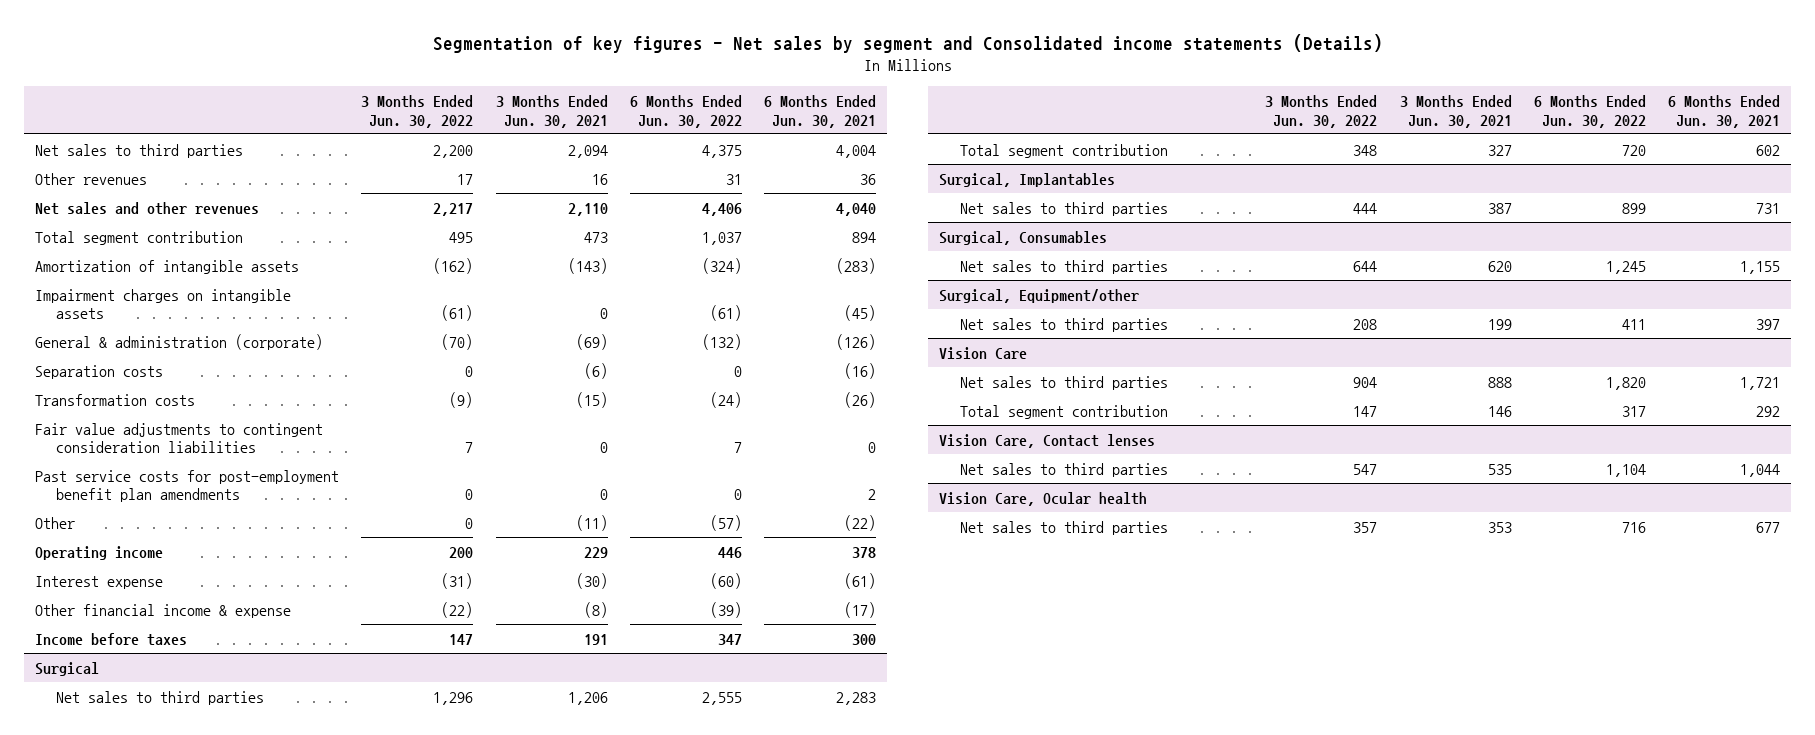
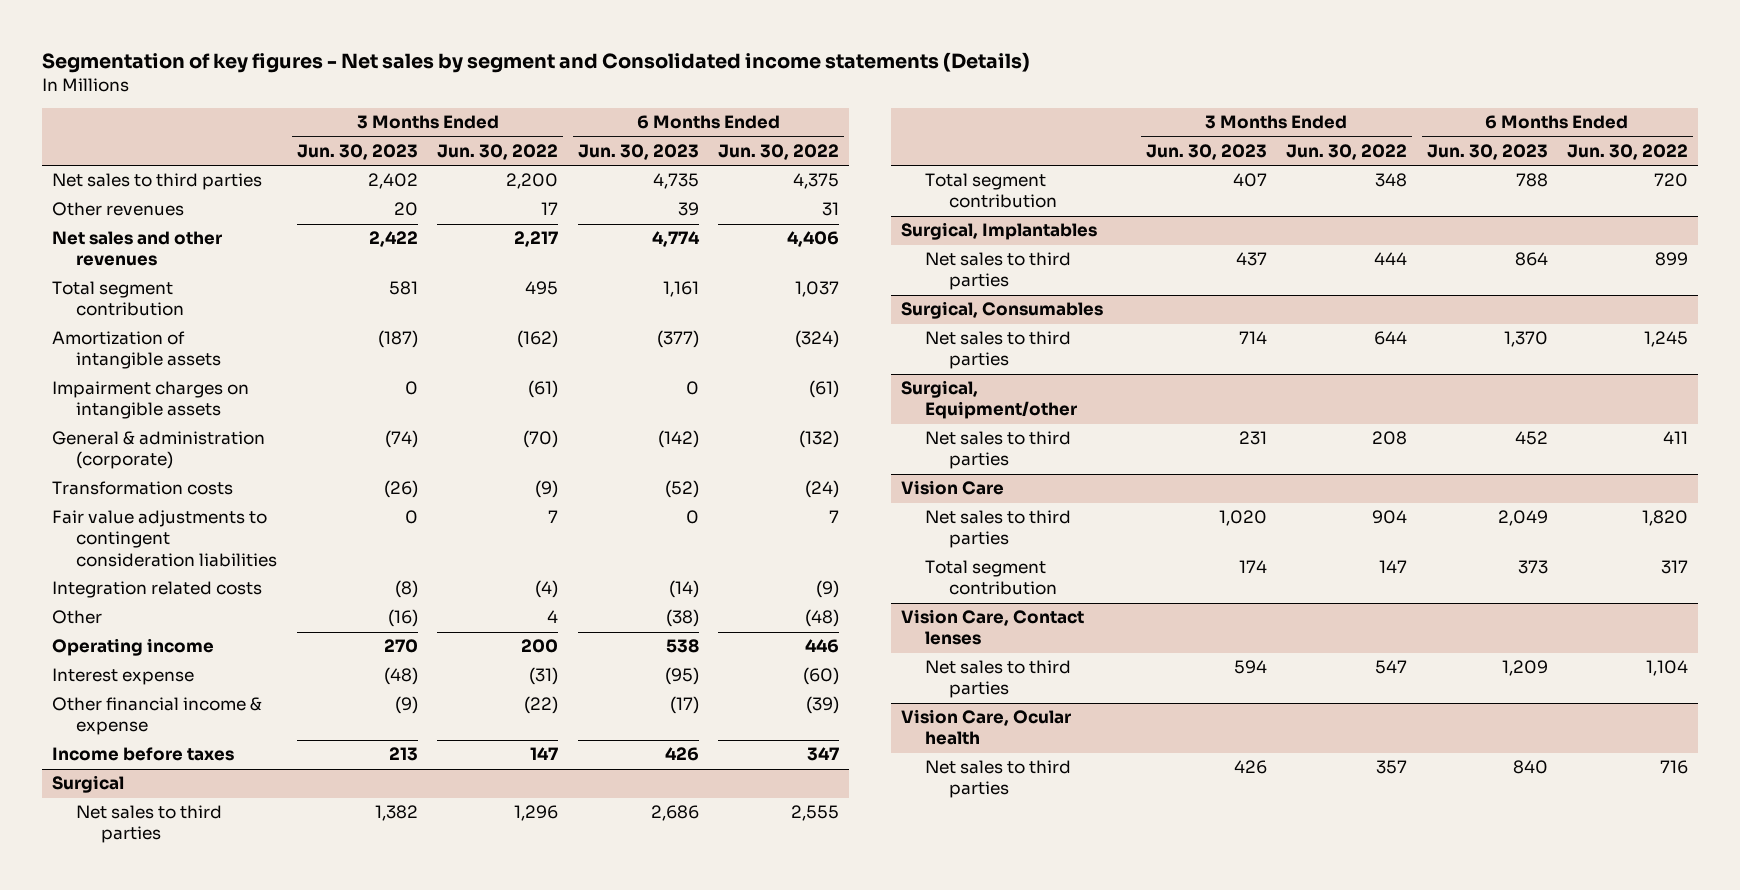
- | 3 Months Ended Jun. 30, 2022 | 3 Months Ended Jun. 30, 2021 | 6 Months Ended Jun. 30, 2022 | 6 Months Ended Jun. 30, 2021
+ | 3 Months Ended Jun. 30, 2023 | 3 Months Ended Jun. 30, 2022 | 6 Months Ended Jun. 30, 2023 | 6 Months Ended Jun. 30, 2022
- Separation costs | 0 | (6) | 0 | (16)
- Past service costs for post-employment benefit plan amendments | 0 | 0 | 0 | 2
- Other | 0 | (11) | (57) | (22)
+ Integration related costs | (8) | (4) | (14) | (9)
+ Other | (16) | 4 | (38) | (48)

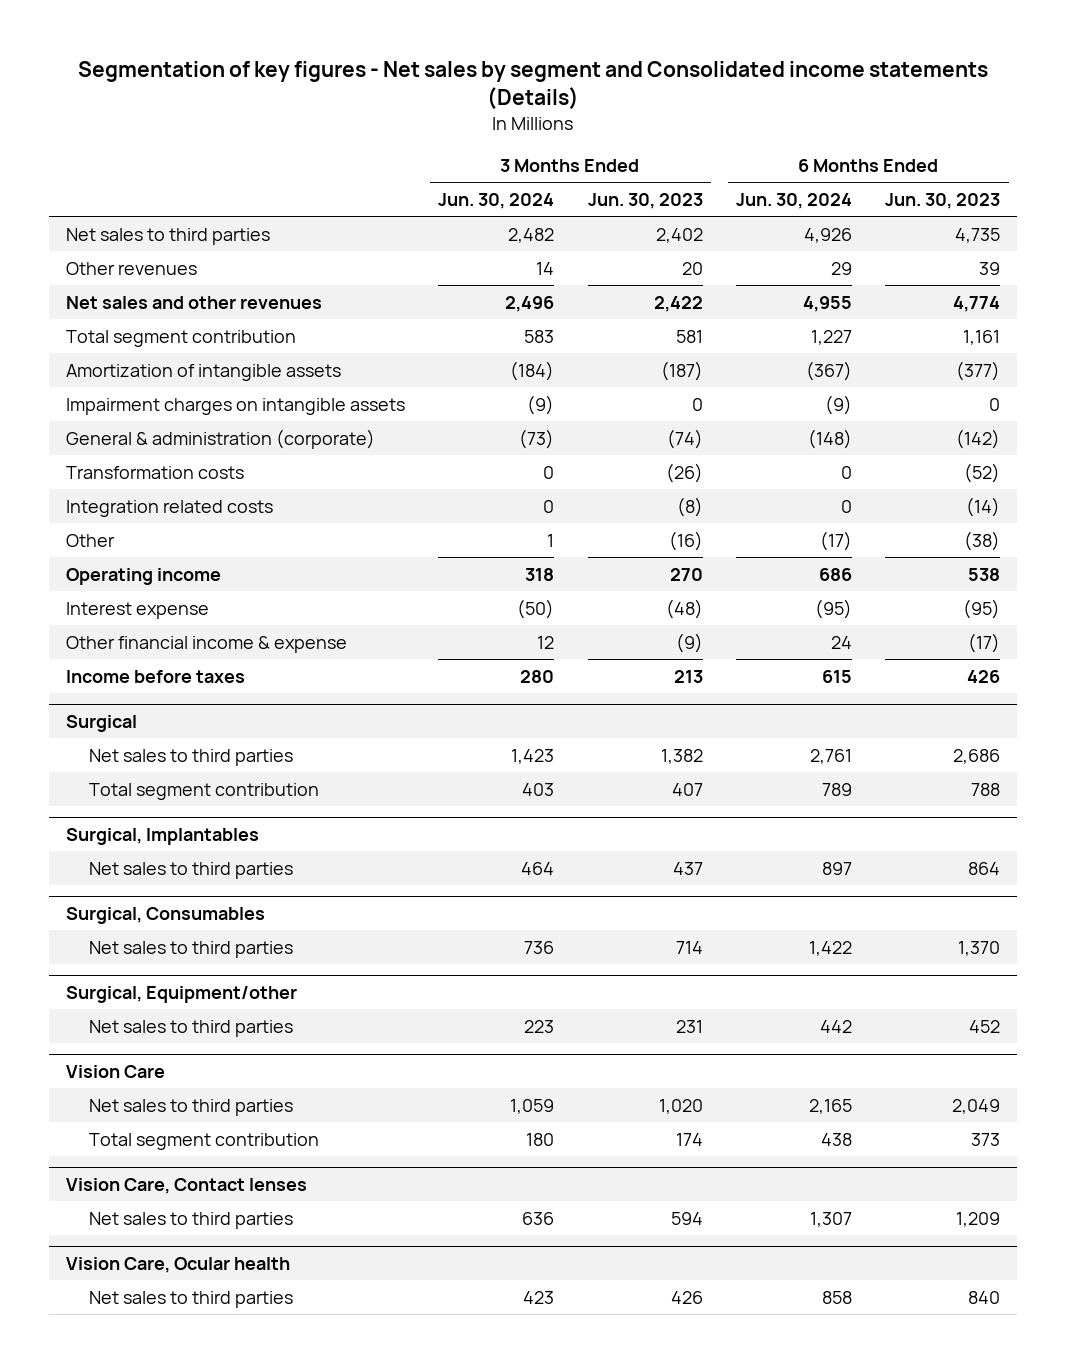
- | 3 Months Ended Jun. 30, 2023 | 3 Months Ended Jun. 30, 2022 | 6 Months Ended Jun. 30, 2023 | 6 Months Ended Jun. 30, 2022
+ | 3 Months Ended Jun. 30, 2024 | 3 Months Ended Jun. 30, 2023 | 6 Months Ended Jun. 30, 2024 | 6 Months Ended Jun. 30, 2023
- Fair value adjustments to contingent consideration liabilities | 0 | 7 | 0 | 7

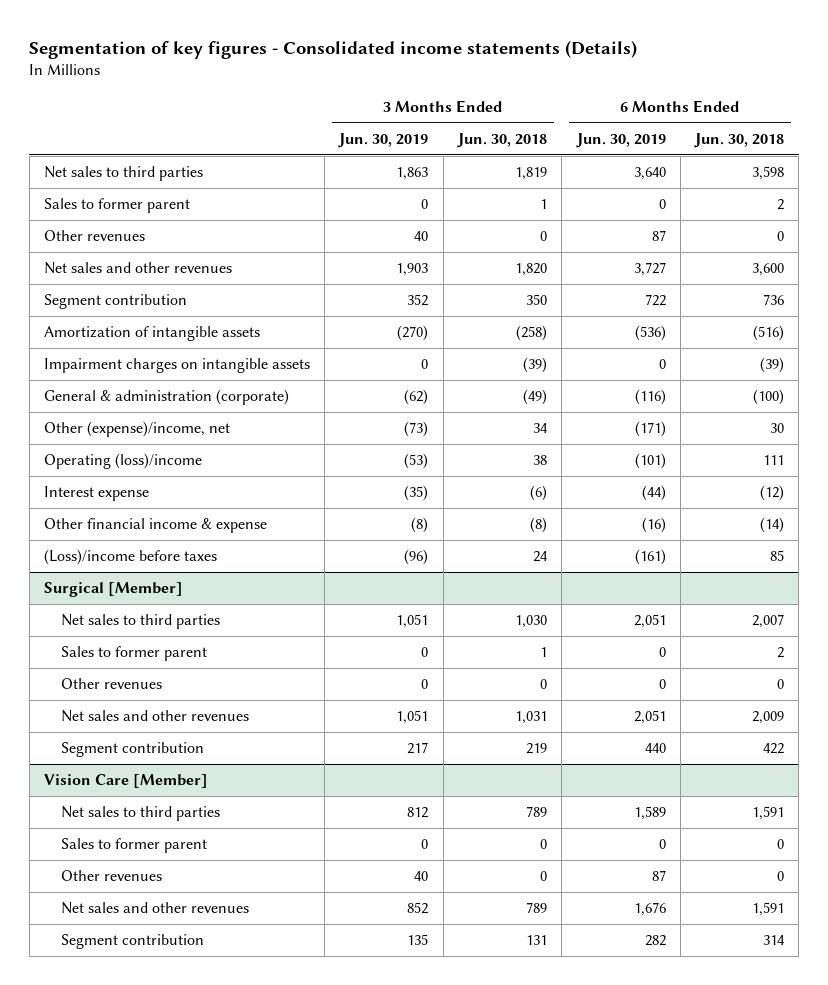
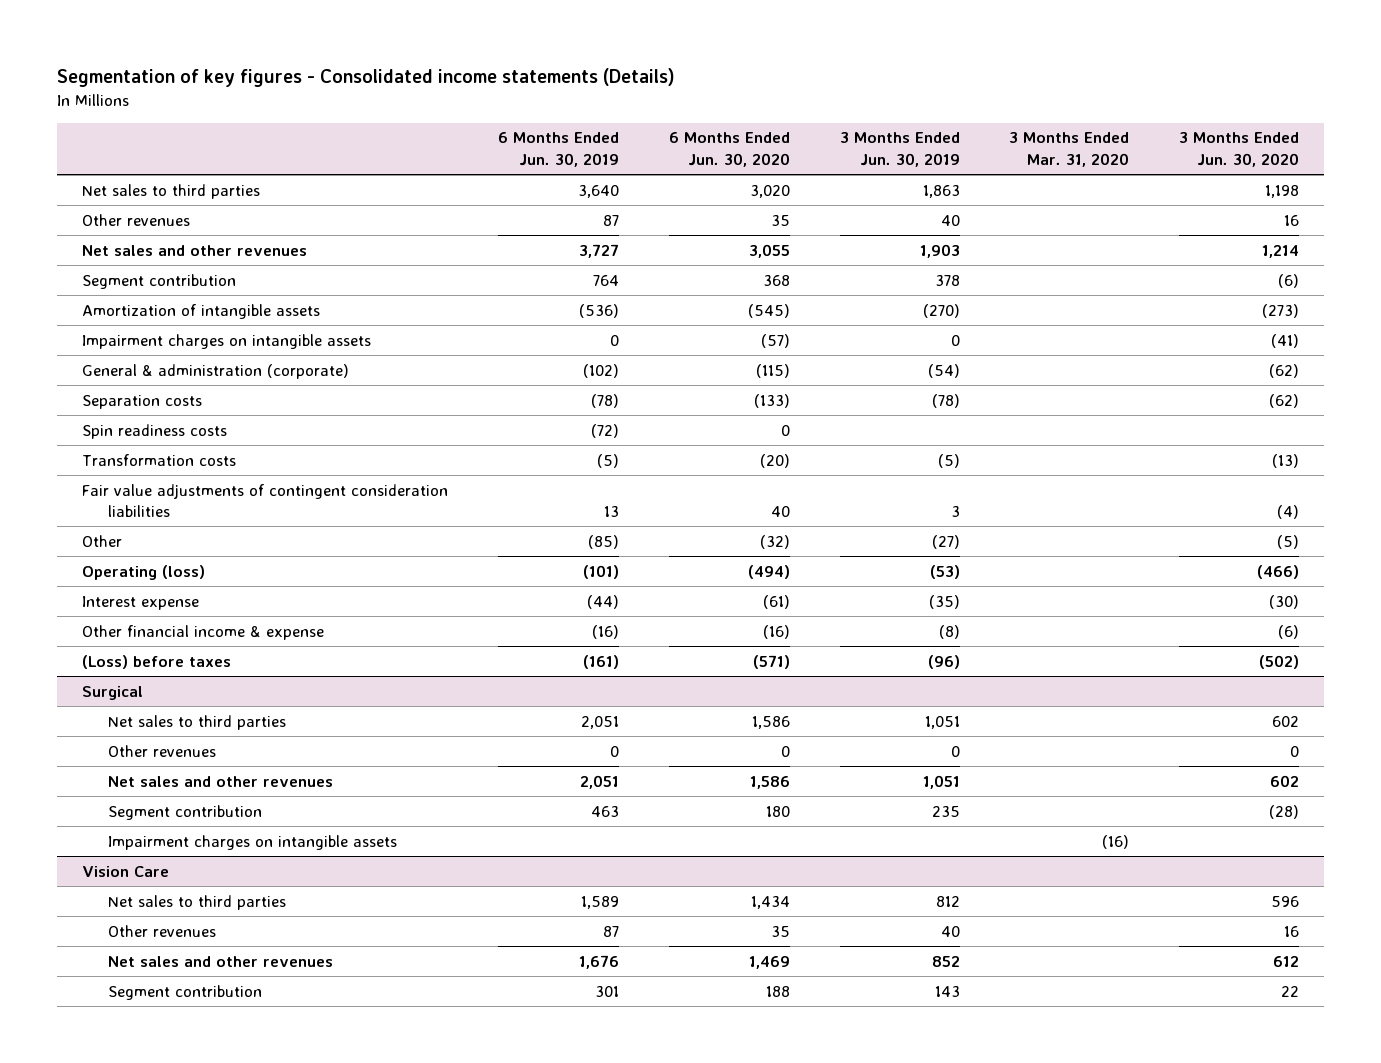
- | 3 Months Ended Jun. 30, 2019 | 3 Months Ended Jun. 30, 2018 | 6 Months Ended Jun. 30, 2019 | 6 Months Ended Jun. 30, 2018
+ | 6 Months Ended Jun. 30, 2019 | 6 Months Ended Jun. 30, 2020 | 3 Months Ended Jun. 30, 2019 | 3 Months Ended Mar. 31, 2020 | 3 Months Ended Jun. 30, 2020
- Sales to former parent | 0 | 1 | 0 | 2
- Segment contribution | 352 | 350 | 722 | 736
+ Segment contribution | 764 | 368 | 378 | | (6)
- General & administration (corporate) | (62) | (49) | (116) | (100)
- Other (expense)/income, net | (73) | 34 | (171) | 30
- Operating (loss)/income | (53) | 38 | (101) | 111
+ General & administration (corporate) | (102) | (115) | (54) | | (62)
+ Separation costs | (78) | (133) | (78) | | (62)
+ Spin readiness costs | (72) | 0 | | |
+ Transformation costs | (5) | (20) | (5) | | (13)
+ Fair value adjustments of contingent consideration liabilities | 13 | 40 | 3 | | (4)
+ Other | (85) | (32) | (27) | | (5)
+ Operating (loss) | (101) | (494) | (53) | | (466)
- (Loss)/income before taxes | (96) | 24 | (161) | 85
- Surgical [Member]
+ (Loss) before taxes | (161) | (571) | (96) | | (502)
+ Surgical
- Sales to former parent | 0 | 1 | 0 | 2
- Segment contribution | 217 | 219 | 440 | 422
- Vision Care [Member]
+ Segment contribution | 463 | 180 | 235 | | (28)
+ Impairment charges on intangible assets | | | | (16) |
+ Vision Care
- Sales to former parent | 0 | 0 | 0 | 0
- Segment contribution | 135 | 131 | 282 | 314
+ Segment contribution | 301 | 188 | 143 | | 22

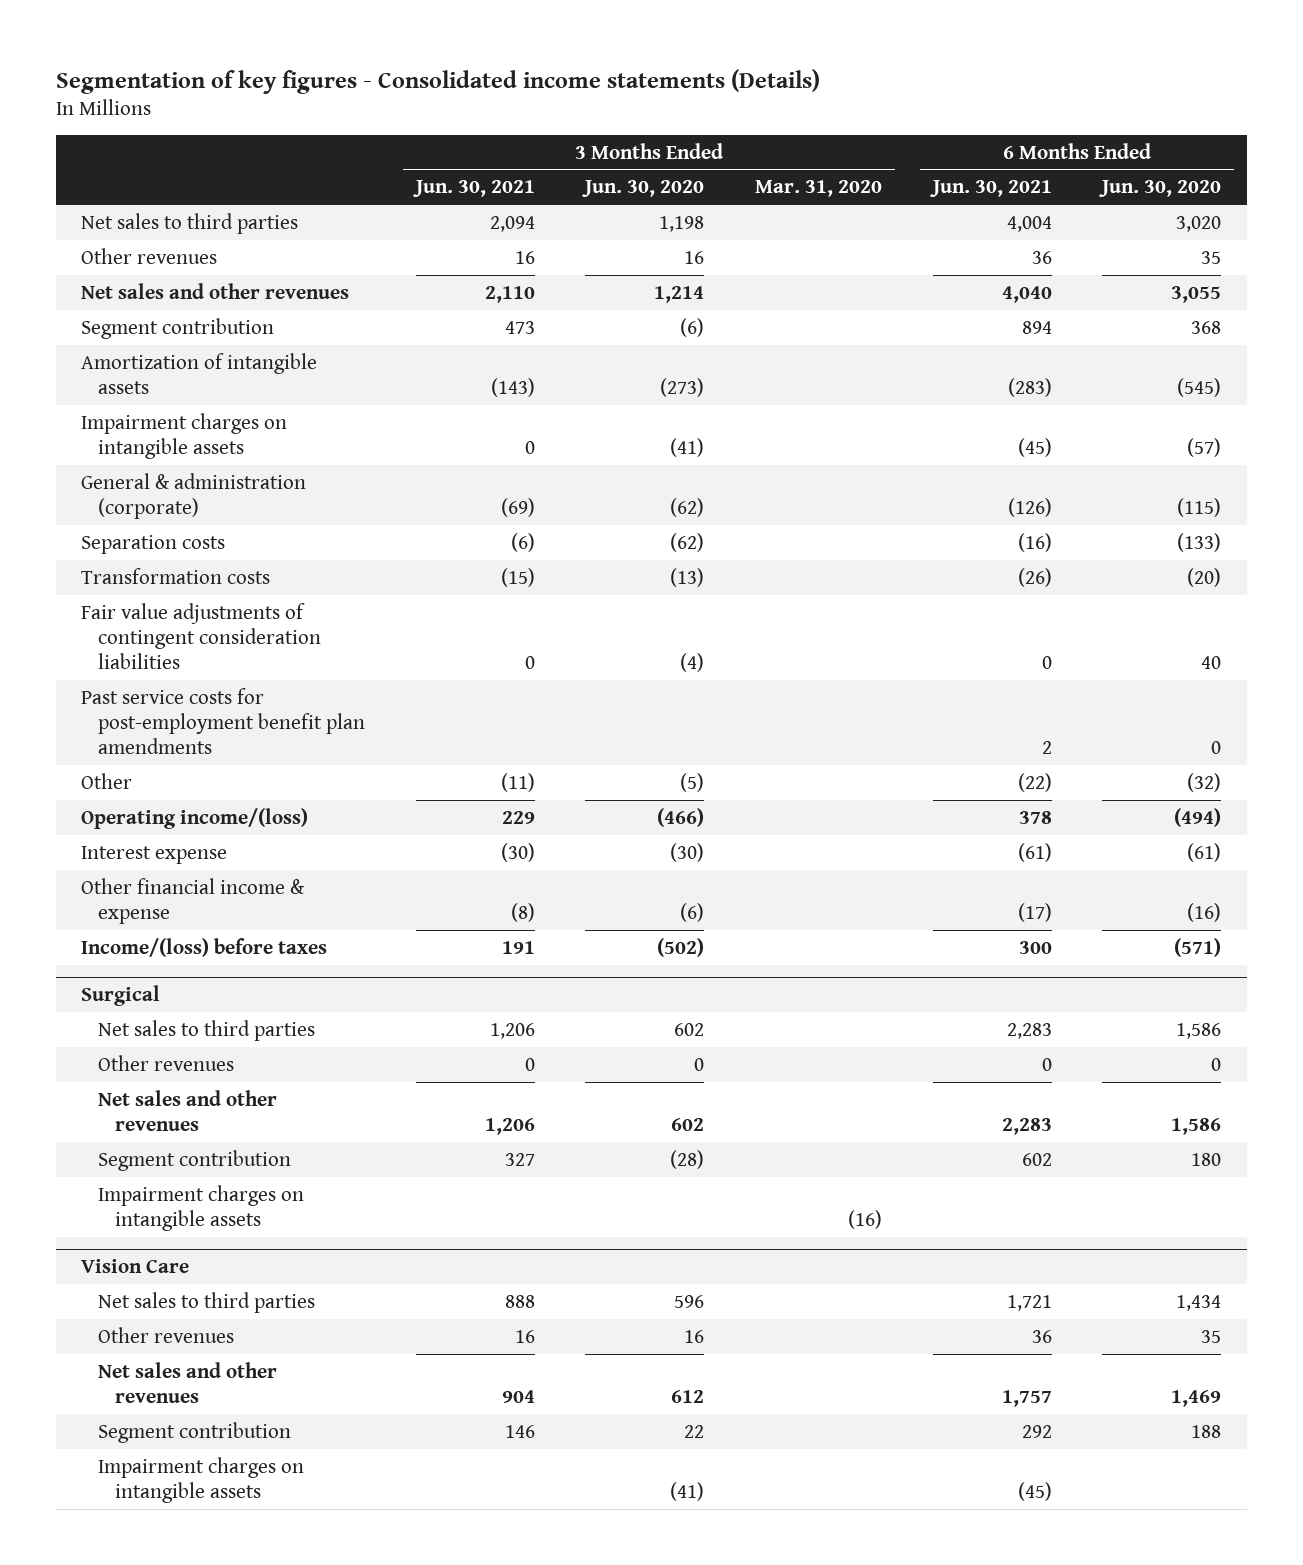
- | 6 Months Ended Jun. 30, 2019 | 6 Months Ended Jun. 30, 2020 | 3 Months Ended Jun. 30, 2019 | 3 Months Ended Mar. 31, 2020 | 3 Months Ended Jun. 30, 2020
+ | 3 Months Ended Jun. 30, 2021 | 3 Months Ended Jun. 30, 2020 | 3 Months Ended Mar. 31, 2020 | 6 Months Ended Jun. 30, 2021 | 6 Months Ended Jun. 30, 2020
- Spin readiness costs | (72) | 0 | | |
+ Past service costs for post-employment benefit plan amendments | | | | 2 | 0
- Operating (loss) | (101) | (494) | (53) | | (466)
+ Operating income/(loss) | 229 | (466) | | 378 | (494)
- (Loss) before taxes | (161) | (571) | (96) | | (502)
+ Income/(loss) before taxes | 191 | (502) | | 300 | (571)
@ Vision Care
+ Impairment charges on intangible assets | | (41) | | (45) |

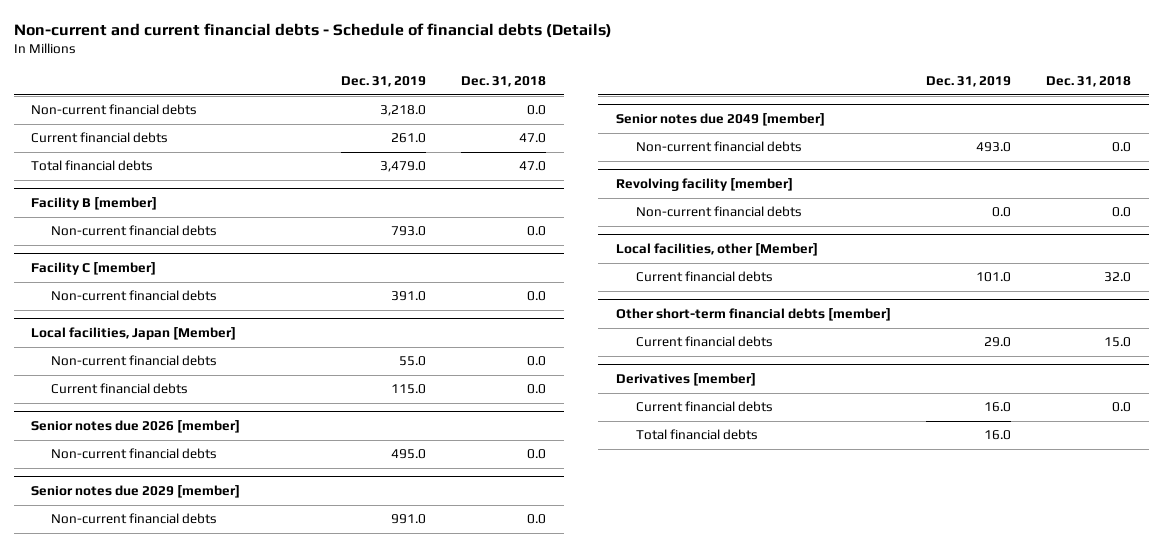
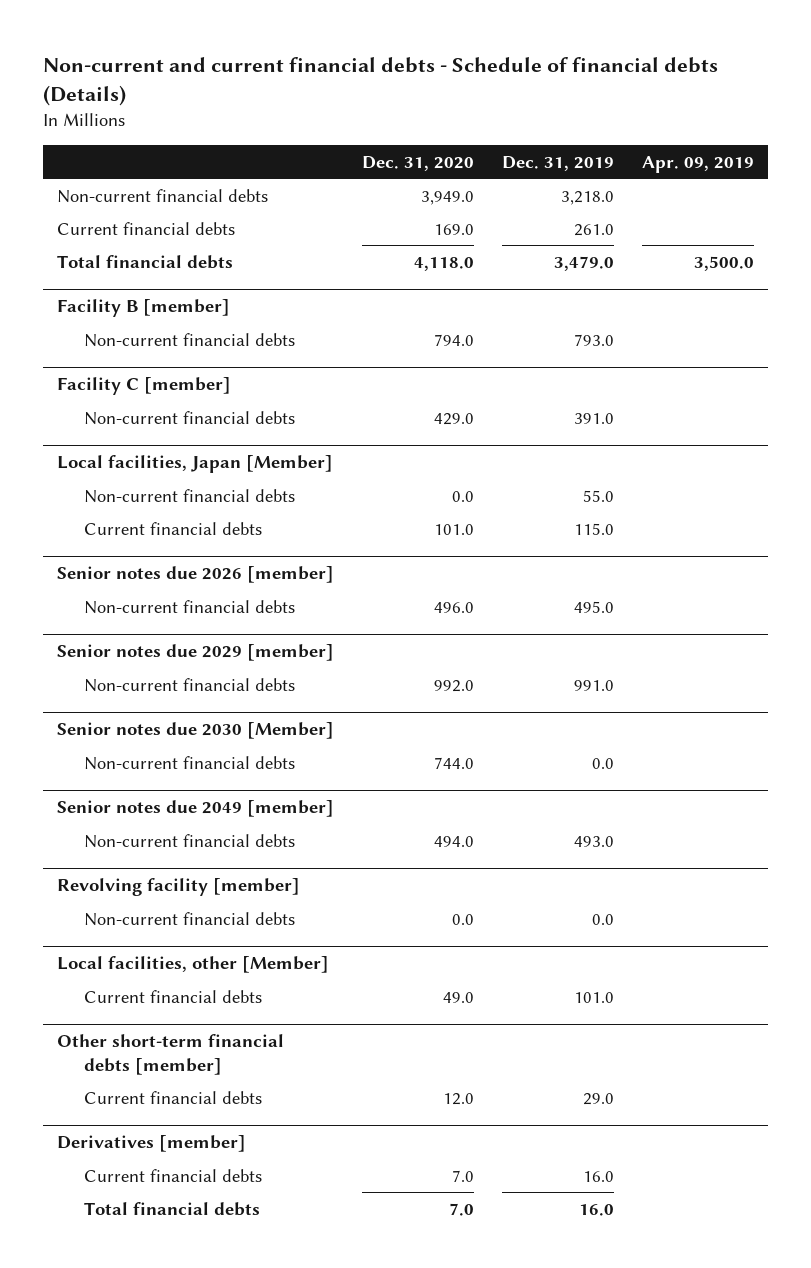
- | Dec. 31, 2019 | Dec. 31, 2018
+ | Dec. 31, 2020 | Dec. 31, 2019 | Apr. 09, 2019
+ Senior notes due 2030 [Member]
+ Non-current financial debts | 744.0 | 0.0 |

